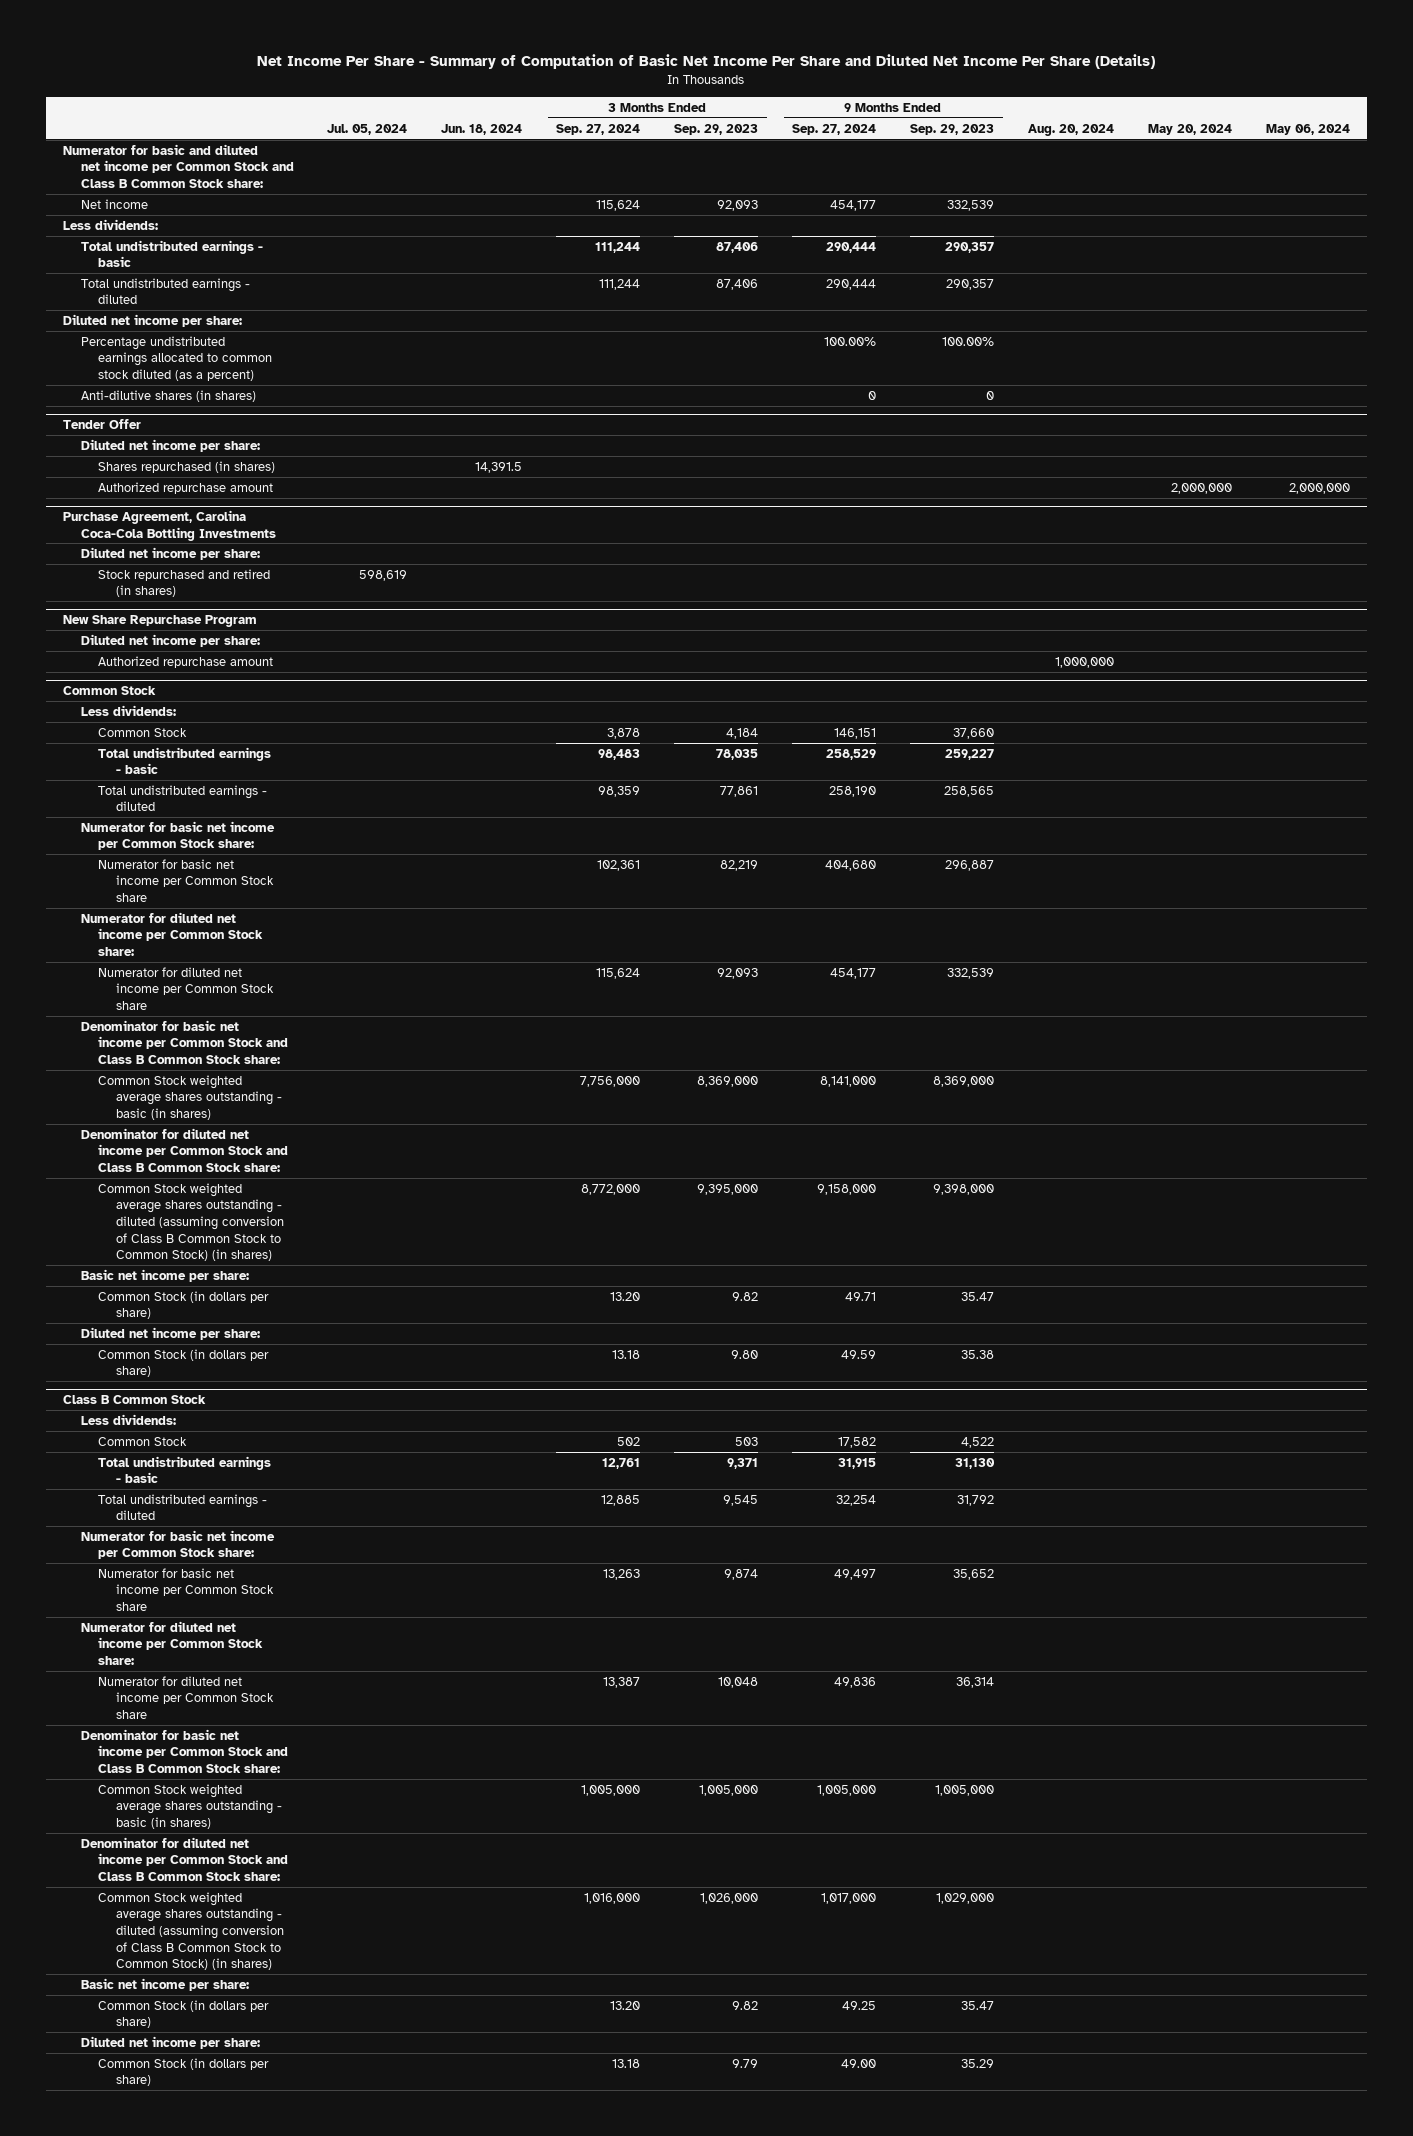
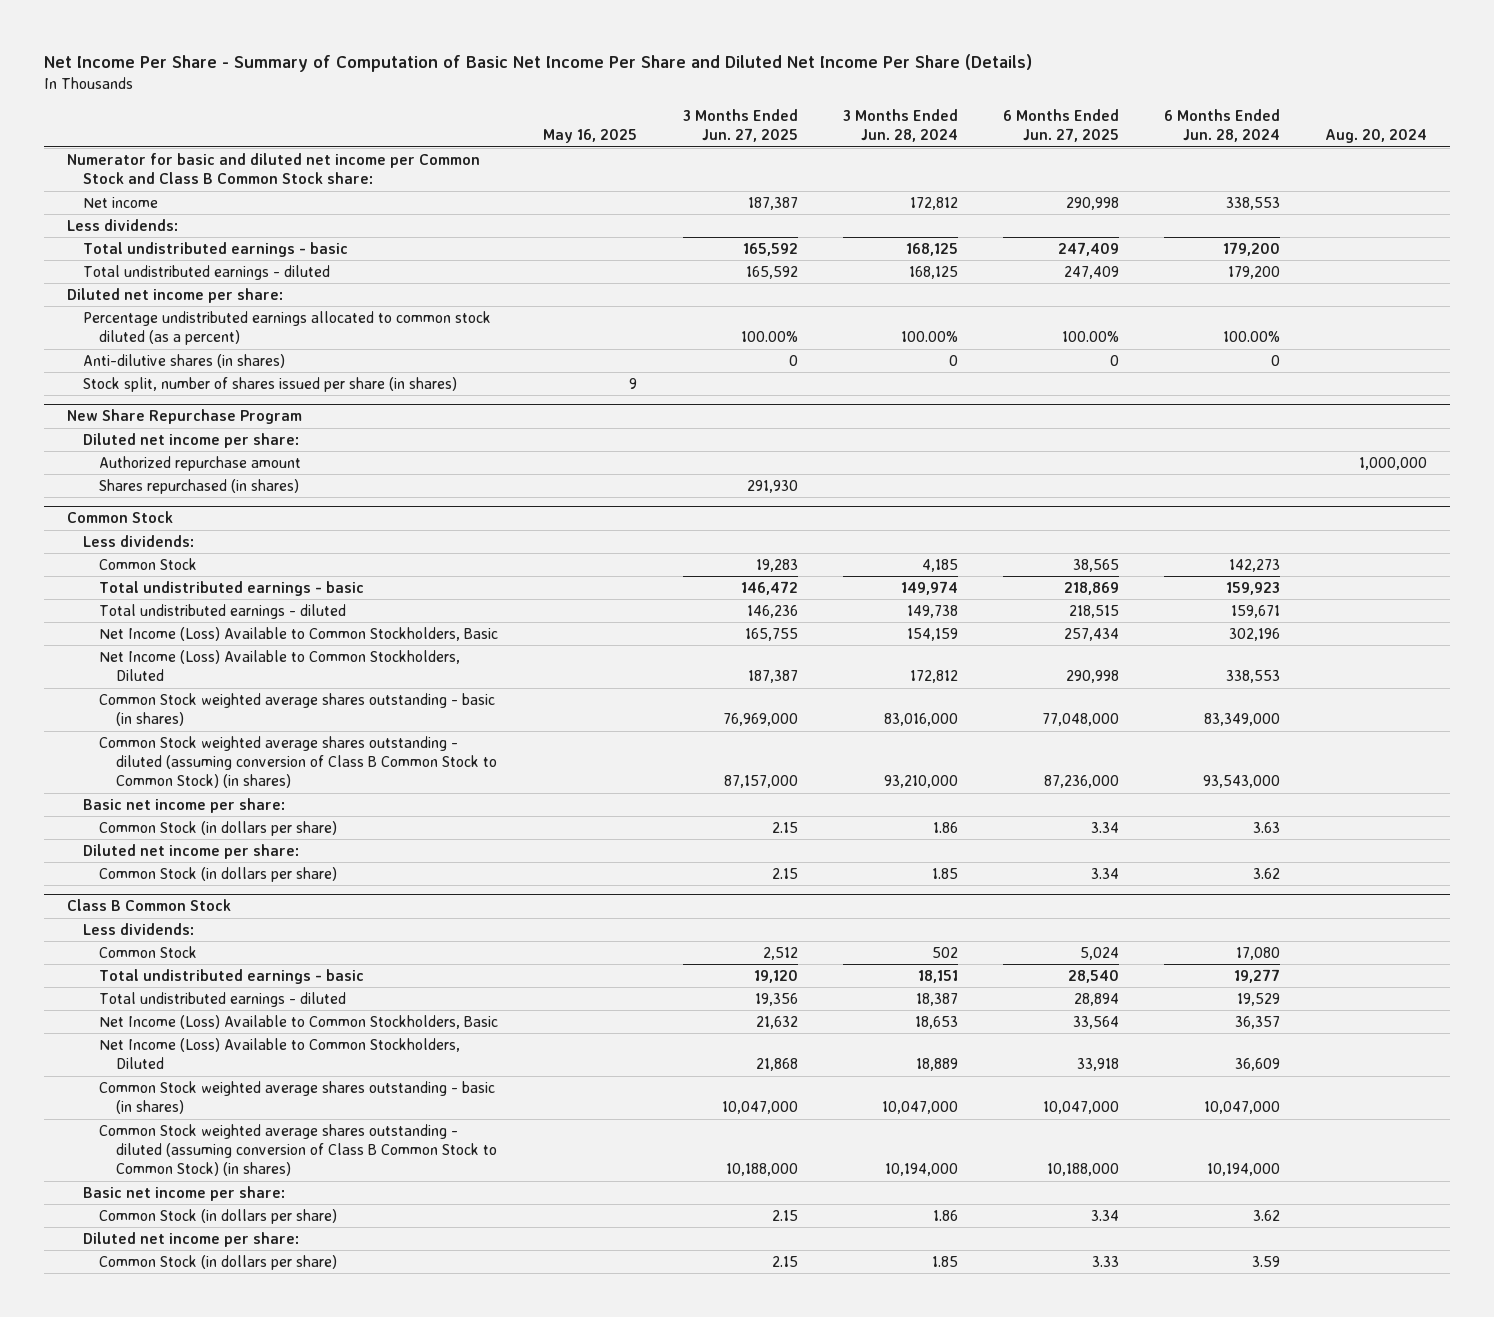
- | Jul. 05, 2024 | Jun. 18, 2024 | 3 Months Ended Sep. 27, 2024 | 3 Months Ended Sep. 29, 2023 | 9 Months Ended Sep. 27, 2024 | 9 Months Ended Sep. 29, 2023 | Aug. 20, 2024 | May 20, 2024 | May 06, 2024
+ | May 16, 2025 | 3 Months Ended Jun. 27, 2025 | 3 Months Ended Jun. 28, 2024 | 6 Months Ended Jun. 27, 2025 | 6 Months Ended Jun. 28, 2024 | Aug. 20, 2024
- Tender Offer
- Diluted net income per share:
- Shares repurchased (in shares) | | 14,391.5 | | | | | | |
- Authorized repurchase amount | | | | | | | | 2,000,000 | 2,000,000
- Purchase Agreement, Carolina Coca-Cola Bottling Investments
- Diluted net income per share:
- Stock repurchased and retired (in shares) | 598,619 | | | | | | | |
+ Stock split, number of shares issued per share (in shares) | 9 | | | | |
@ New Share Repurchase Program
+ Shares repurchased (in shares) | | 291,930 | | | |
@ Common Stock
- Numerator for basic net income per Common Stock share:
- Numerator for basic net income per Common Stock share | | | 102,361 | 82,219 | 404,680 | 296,887 | | |
- Numerator for diluted net income per Common Stock share:
- Numerator for diluted net income per Common Stock share | | | 115,624 | 92,093 | 454,177 | 332,539 | | |
- Denominator for basic net income per Common Stock and Class B Common Stock share:
+ Net Income (Loss) Available to Common Stockholders, Basic | | 165,755 | 154,159 | 257,434 | 302,196 |
+ Net Income (Loss) Available to Common Stockholders, Diluted | | 187,387 | 172,812 | 290,998 | 338,553 |
- Denominator for diluted net income per Common Stock and Class B Common Stock share:
@ Class B Common Stock
- Numerator for basic net income per Common Stock share:
- Numerator for basic net income per Common Stock share | | | 13,263 | 9,874 | 49,497 | 35,652 | | |
- Numerator for diluted net income per Common Stock share:
- Numerator for diluted net income per Common Stock share | | | 13,387 | 10,048 | 49,836 | 36,314 | | |
- Denominator for basic net income per Common Stock and Class B Common Stock share:
+ Net Income (Loss) Available to Common Stockholders, Basic | | 21,632 | 18,653 | 33,564 | 36,357 |
+ Net Income (Loss) Available to Common Stockholders, Diluted | | 21,868 | 18,889 | 33,918 | 36,609 |
- Denominator for diluted net income per Common Stock and Class B Common Stock share:

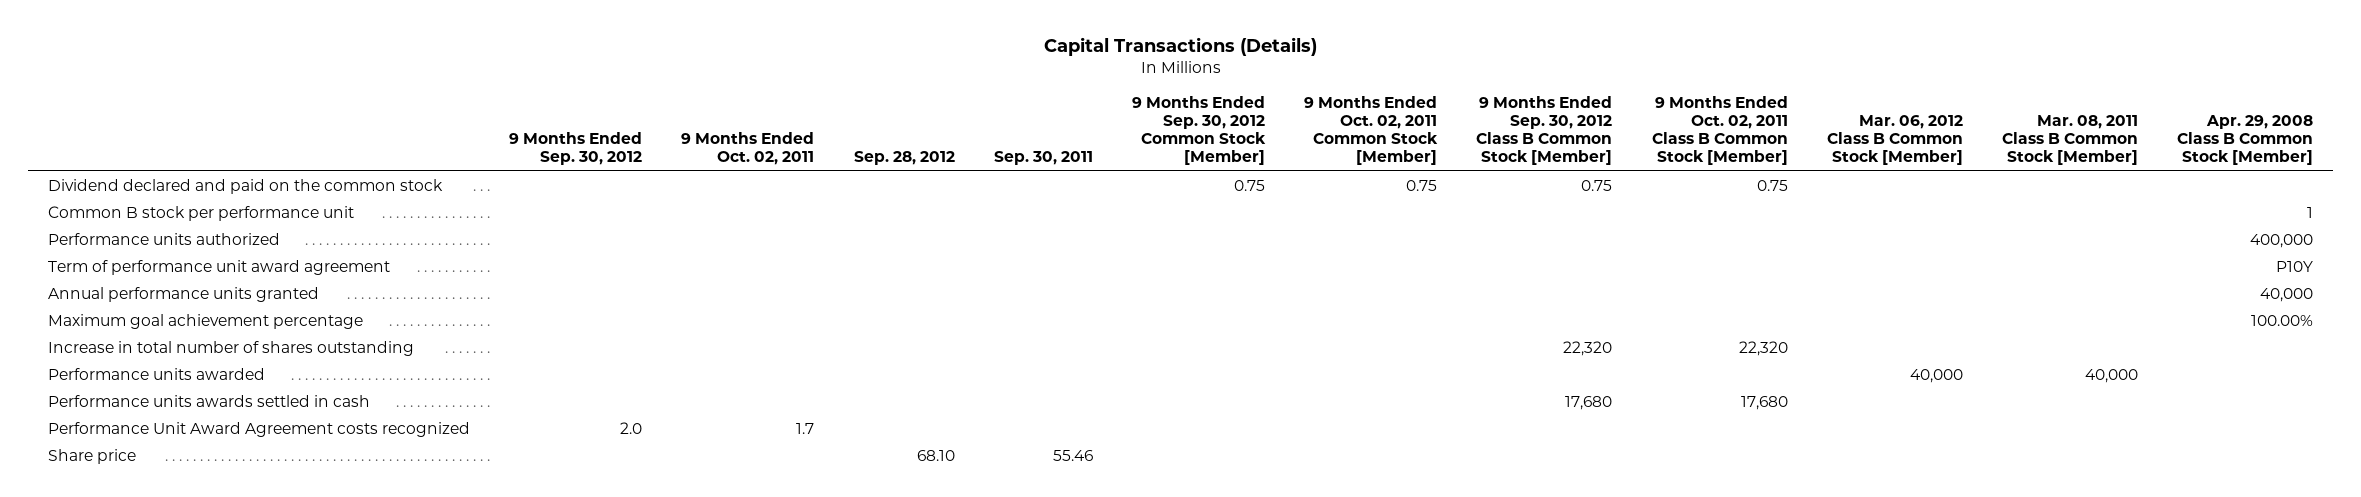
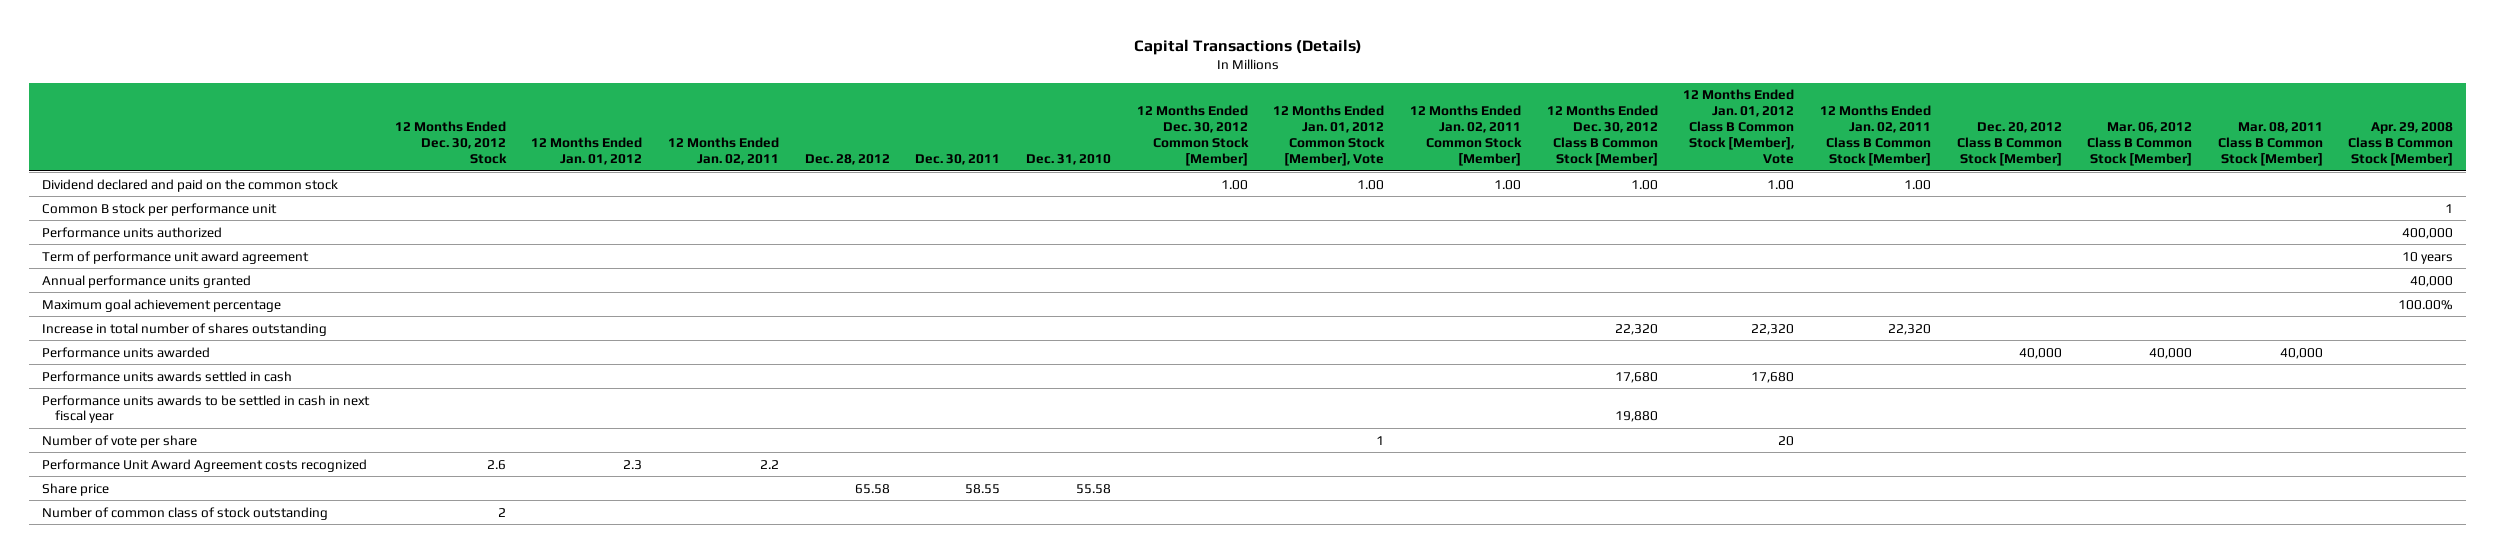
- | 9 Months Ended Sep. 30, 2012 | 9 Months Ended Oct. 02, 2011 | Sep. 28, 2012 | Sep. 30, 2011 | 9 Months Ended Sep. 30, 2012 Common Stock [Member] | 9 Months Ended Oct. 02, 2011 Common Stock [Member] | 9 Months Ended Sep. 30, 2012 Class B Common Stock [Member] | 9 Months Ended Oct. 02, 2011 Class B Common Stock [Member] | Mar. 06, 2012 Class B Common Stock [Member] | Mar. 08, 2011 Class B Common Stock [Member] | Apr. 29, 2008 Class B Common Stock [Member]
+ | 12 Months Ended Dec. 30, 2012 Stock | 12 Months Ended Jan. 01, 2012 | 12 Months Ended Jan. 02, 2011 | Dec. 28, 2012 | Dec. 30, 2011 | Dec. 31, 2010 | 12 Months Ended Dec. 30, 2012 Common Stock [Member] | 12 Months Ended Jan. 01, 2012 Common Stock [Member], Vote | 12 Months Ended Jan. 02, 2011 Common Stock [Member] | 12 Months Ended Dec. 30, 2012 Class B Common Stock [Member] | 12 Months Ended Jan. 01, 2012 Class B Common Stock [Member], Vote | 12 Months Ended Jan. 02, 2011 Class B Common Stock [Member] | Dec. 20, 2012 Class B Common Stock [Member] | Mar. 06, 2012 Class B Common Stock [Member] | Mar. 08, 2011 Class B Common Stock [Member] | Apr. 29, 2008 Class B Common Stock [Member]
- Term of performance unit award agreement | | | | | | | | | | | P10Y
+ Term of performance unit award agreement | | | | | | | | | | | | | | | | 10 years
+ Performance units awards to be settled in cash in next fiscal year | | | | | | | | | | 19,880 | | | | | |
+ Number of vote per share | | | | | | | | 1 | | | 20 | | | | |
+ Number of common class of stock outstanding | 2 | | | | | | | | | | | | | | |

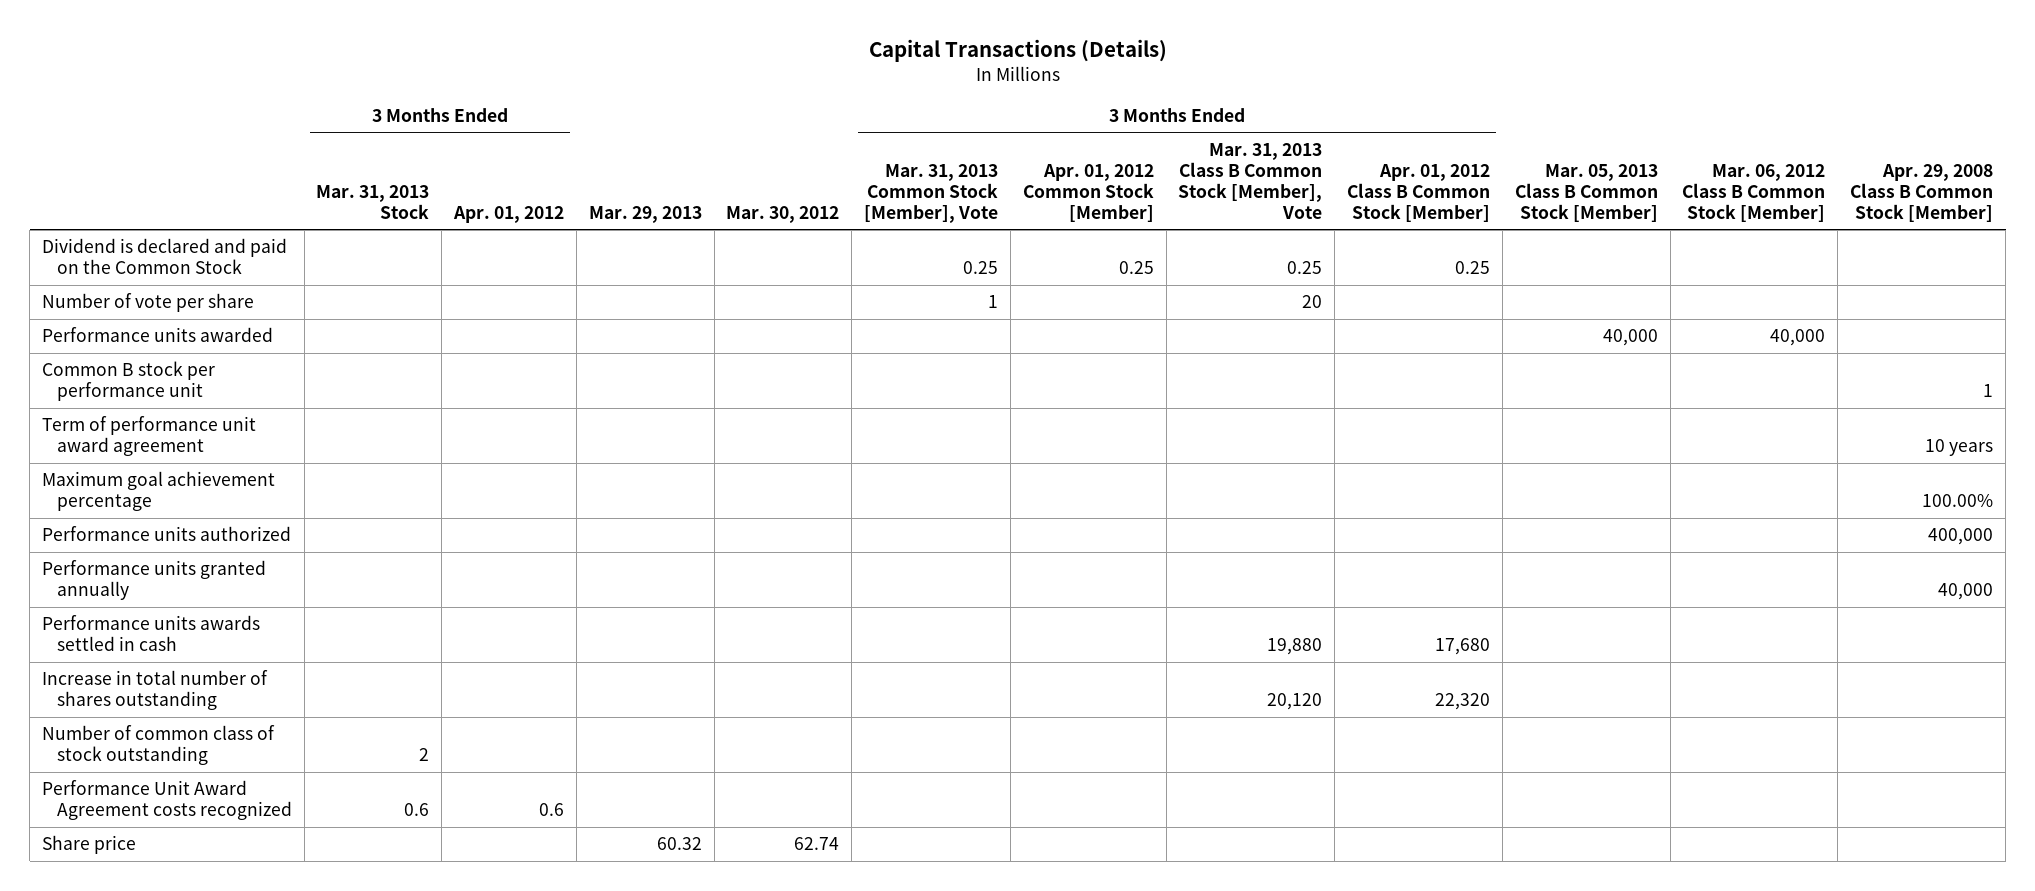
- | 12 Months Ended Dec. 30, 2012 Stock | 12 Months Ended Jan. 01, 2012 | 12 Months Ended Jan. 02, 2011 | Dec. 28, 2012 | Dec. 30, 2011 | Dec. 31, 2010 | 12 Months Ended Dec. 30, 2012 Common Stock [Member] | 12 Months Ended Jan. 01, 2012 Common Stock [Member], Vote | 12 Months Ended Jan. 02, 2011 Common Stock [Member] | 12 Months Ended Dec. 30, 2012 Class B Common Stock [Member] | 12 Months Ended Jan. 01, 2012 Class B Common Stock [Member], Vote | 12 Months Ended Jan. 02, 2011 Class B Common Stock [Member] | Dec. 20, 2012 Class B Common Stock [Member] | Mar. 06, 2012 Class B Common Stock [Member] | Mar. 08, 2011 Class B Common Stock [Member] | Apr. 29, 2008 Class B Common Stock [Member]
+ | 3 Months Ended Mar. 31, 2013 Stock | 3 Months Ended Apr. 01, 2012 | Mar. 29, 2013 | Mar. 30, 2012 | 3 Months Ended Mar. 31, 2013 Common Stock [Member], Vote | 3 Months Ended Apr. 01, 2012 Common Stock [Member] | 3 Months Ended Mar. 31, 2013 Class B Common Stock [Member], Vote | 3 Months Ended Apr. 01, 2012 Class B Common Stock [Member] | Mar. 05, 2013 Class B Common Stock [Member] | Mar. 06, 2012 Class B Common Stock [Member] | Apr. 29, 2008 Class B Common Stock [Member]
- Dividend declared and paid on the common stock | | | | | | | 1.00 | 1.00 | 1.00 | 1.00 | 1.00 | 1.00 | | | |
+ Dividend is declared and paid on the Common Stock | | | | | 0.25 | 0.25 | 0.25 | 0.25 | | |
moved up: Number of vote per share | | | | | 1 | | 20 | | | |
moved up: Performance units awarded | | | | | | | | | 40,000 | 40,000 |
- Annual performance units granted | | | | | | | | | | | | | | | | 40,000
moved down: Performance units authorized | | | | | | | | | | | 400,000
+ Performance units granted annually | | | | | | | | | | | 40,000
- Performance units awards to be settled in cash in next fiscal year | | | | | | | | | | 19,880 | | | | | |
moved down: Increase in total number of shares outstanding | | | | | | | 20,120 | 22,320 | | |
moved up: Number of common class of stock outstanding | 2 | | | | | | | | | |

